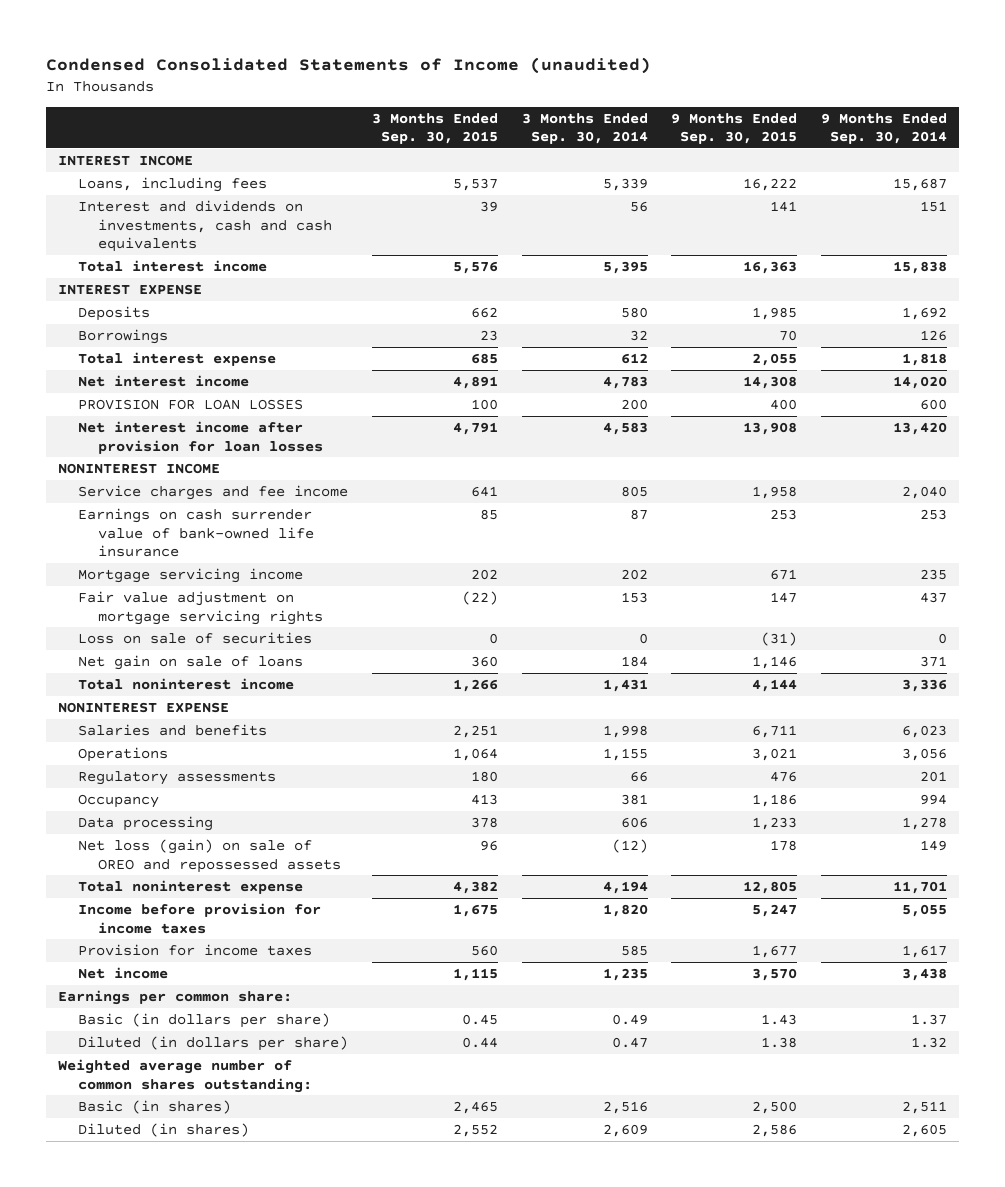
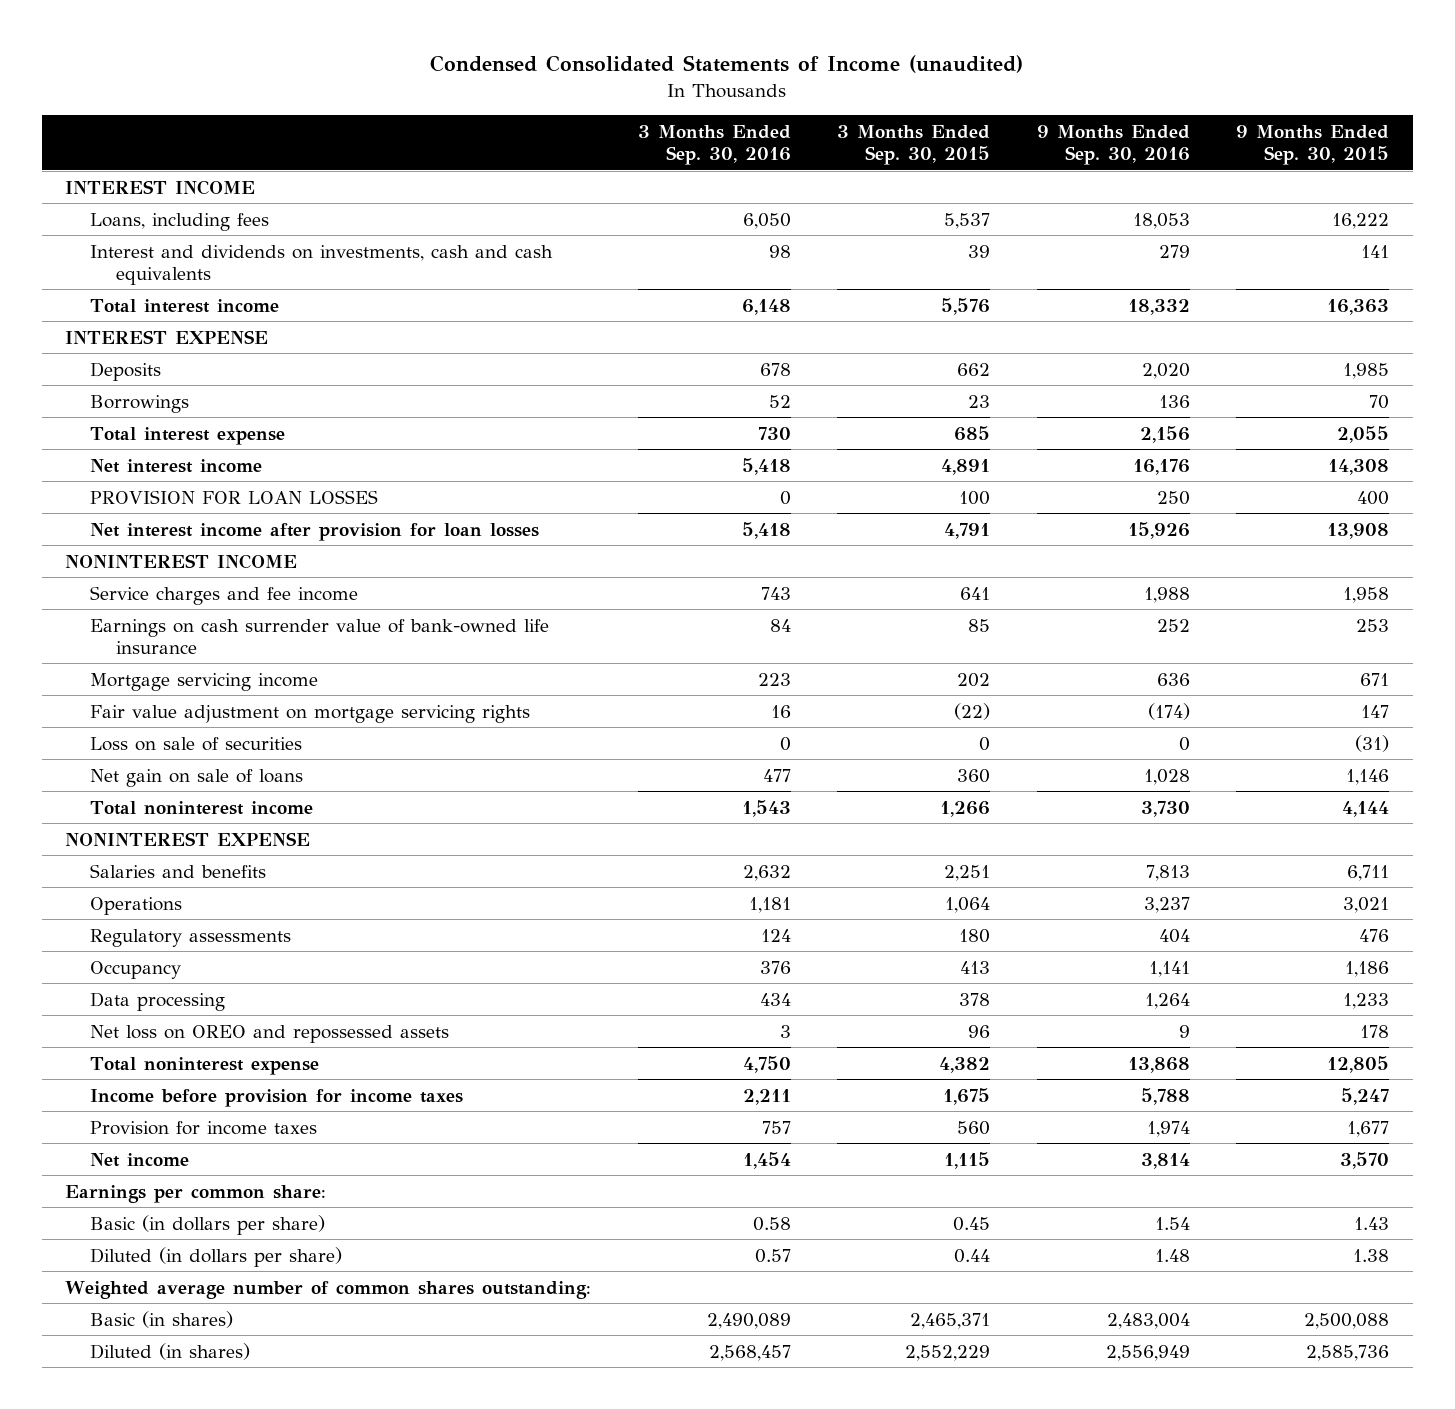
- | 3 Months Ended Sep. 30, 2015 | 3 Months Ended Sep. 30, 2014 | 9 Months Ended Sep. 30, 2015 | 9 Months Ended Sep. 30, 2014
+ | 3 Months Ended Sep. 30, 2016 | 3 Months Ended Sep. 30, 2015 | 9 Months Ended Sep. 30, 2016 | 9 Months Ended Sep. 30, 2015
- Net loss (gain) on sale of OREO and repossessed assets | 96 | (12) | 178 | 149
+ Net loss on OREO and repossessed assets | 3 | 96 | 9 | 178
- Basic (in shares) | 2,465 | 2,516 | 2,500 | 2,511
- Diluted (in shares) | 2,552 | 2,609 | 2,586 | 2,605
+ Basic (in shares) | 2,490,089 | 2,465,371 | 2,483,004 | 2,500,088
+ Diluted (in shares) | 2,568,457 | 2,552,229 | 2,556,949 | 2,585,736

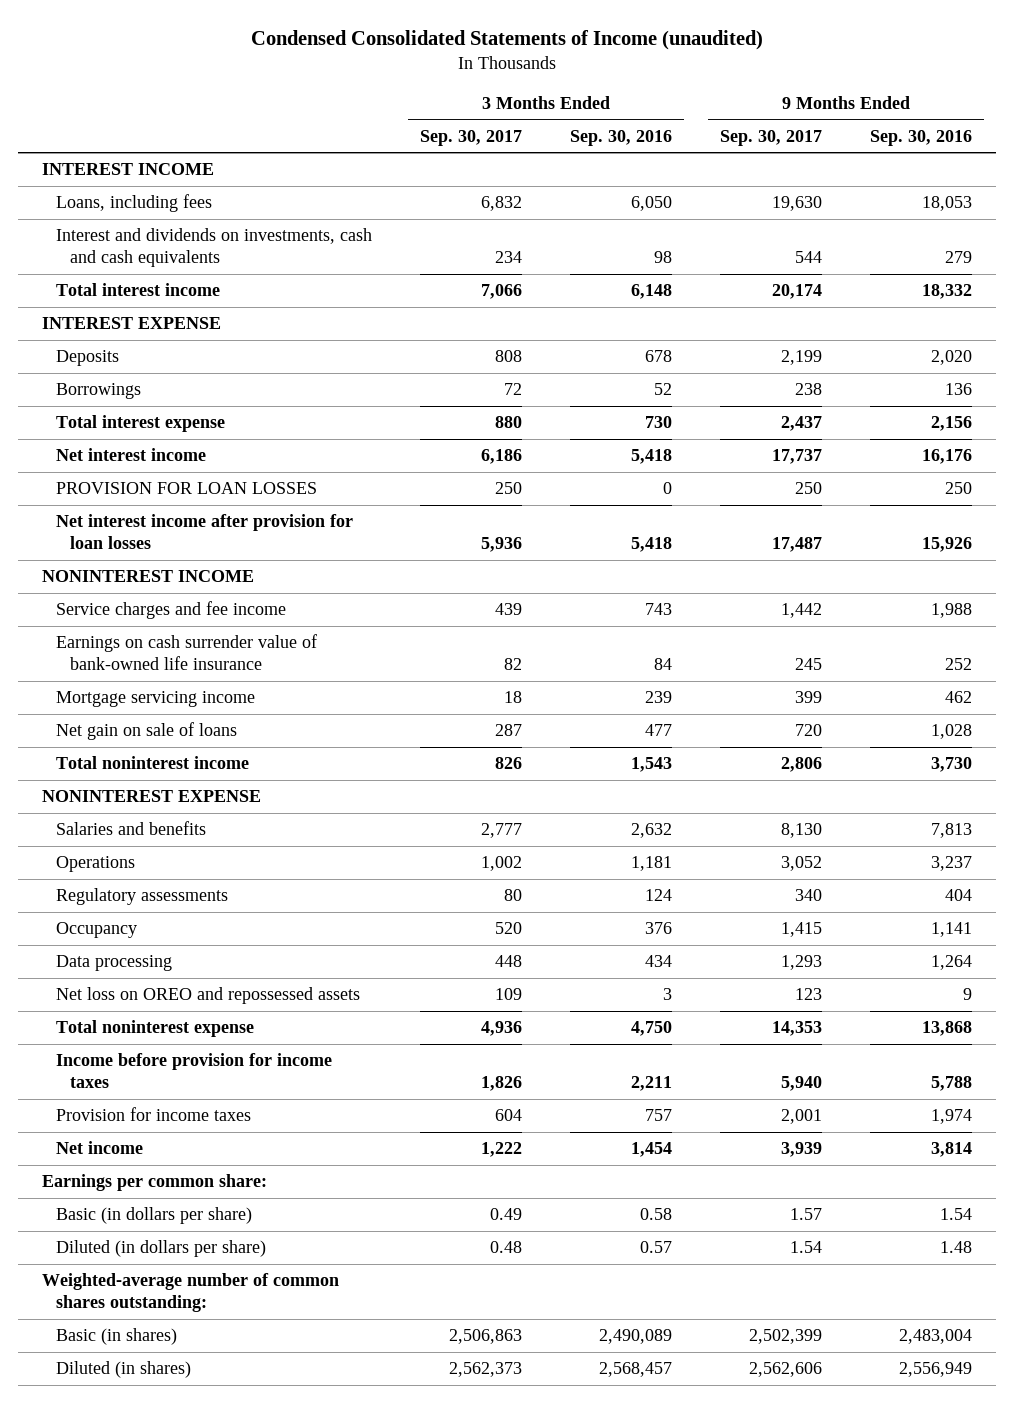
- | 3 Months Ended Sep. 30, 2016 | 3 Months Ended Sep. 30, 2015 | 9 Months Ended Sep. 30, 2016 | 9 Months Ended Sep. 30, 2015
+ | 3 Months Ended Sep. 30, 2017 | 3 Months Ended Sep. 30, 2016 | 9 Months Ended Sep. 30, 2017 | 9 Months Ended Sep. 30, 2016
- Mortgage servicing income | 223 | 202 | 636 | 671
- Fair value adjustment on mortgage servicing rights | 16 | (22) | (174) | 147
- Loss on sale of securities | 0 | 0 | 0 | (31)
+ Mortgage servicing income | 18 | 239 | 399 | 462
- Weighted average number of common shares outstanding:
+ Weighted-average number of common shares outstanding:

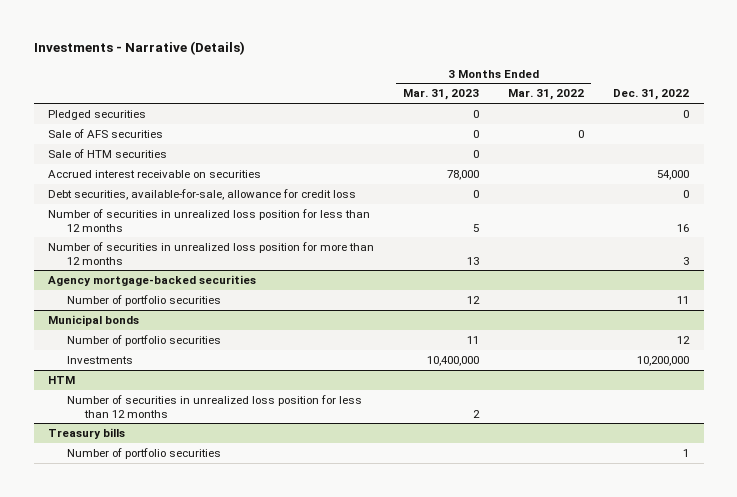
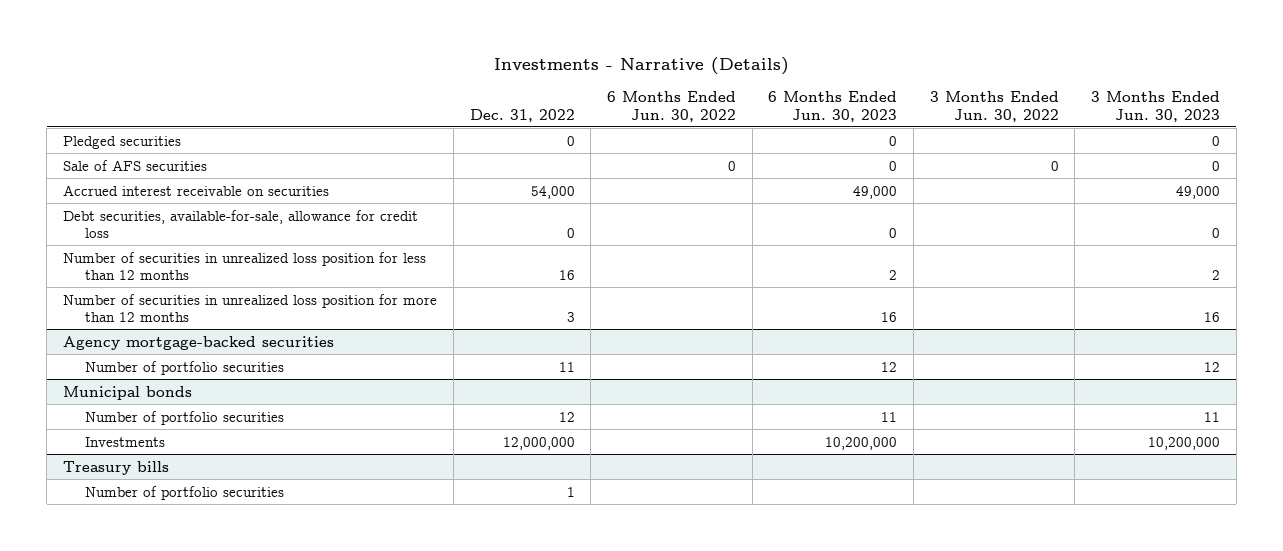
- | 3 Months Ended Mar. 31, 2023 | 3 Months Ended Mar. 31, 2022 | Dec. 31, 2022
+ | Dec. 31, 2022 | 6 Months Ended Jun. 30, 2022 | 6 Months Ended Jun. 30, 2023 | 3 Months Ended Jun. 30, 2022 | 3 Months Ended Jun. 30, 2023
- Sale of HTM securities | 0 | |
@ Municipal bonds
- Investments | 10,400,000 | | 10,200,000
- HTM
- Number of securities in unrealized loss position for less than 12 months | 2 | |
@ Municipal bonds
+ Investments | 12,000,000 | | 10,200,000 | | 10,200,000

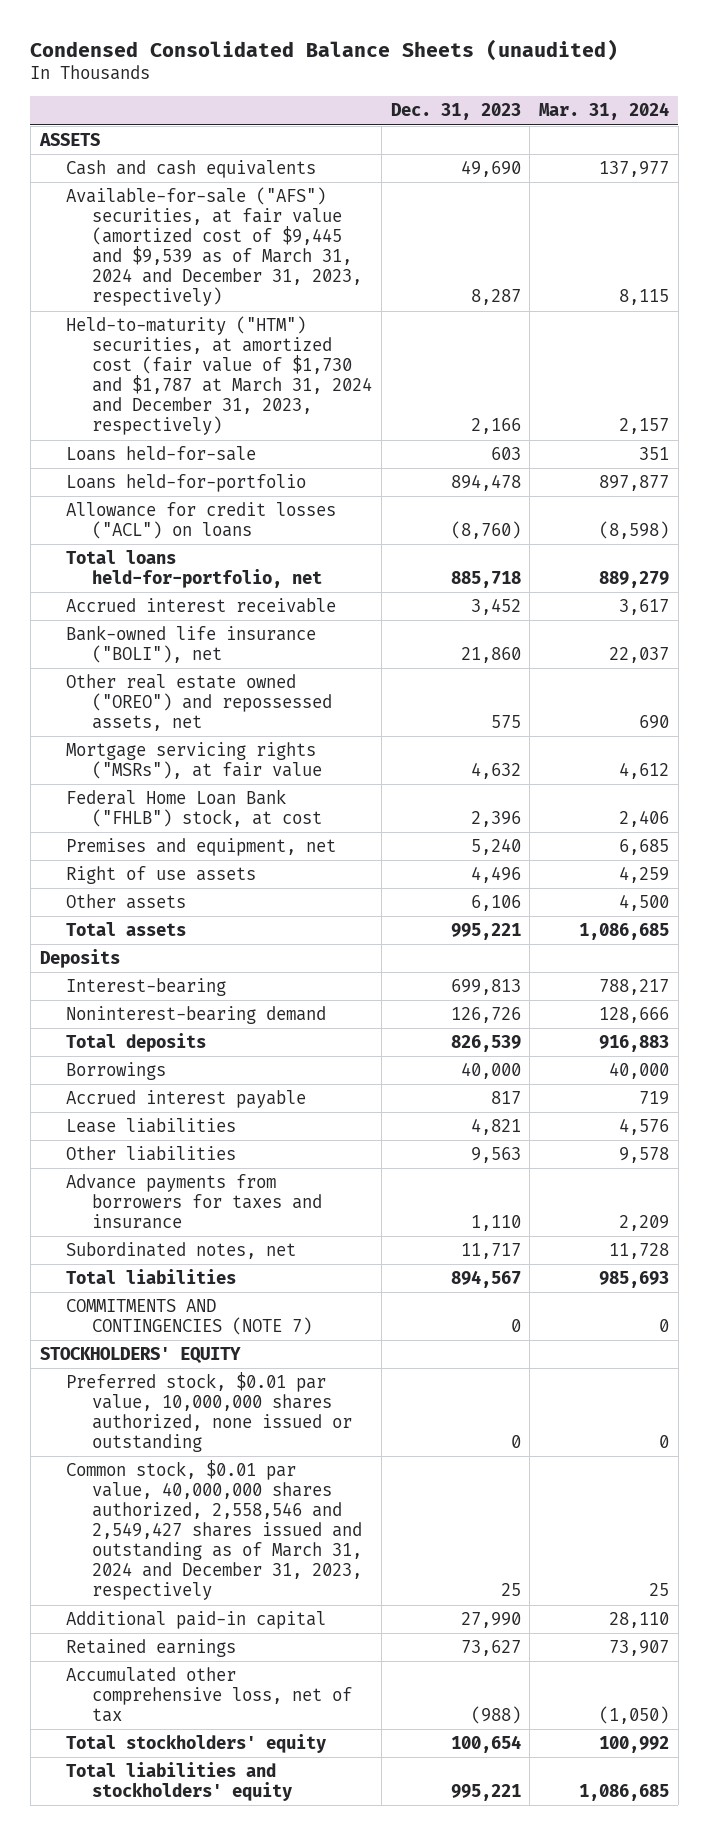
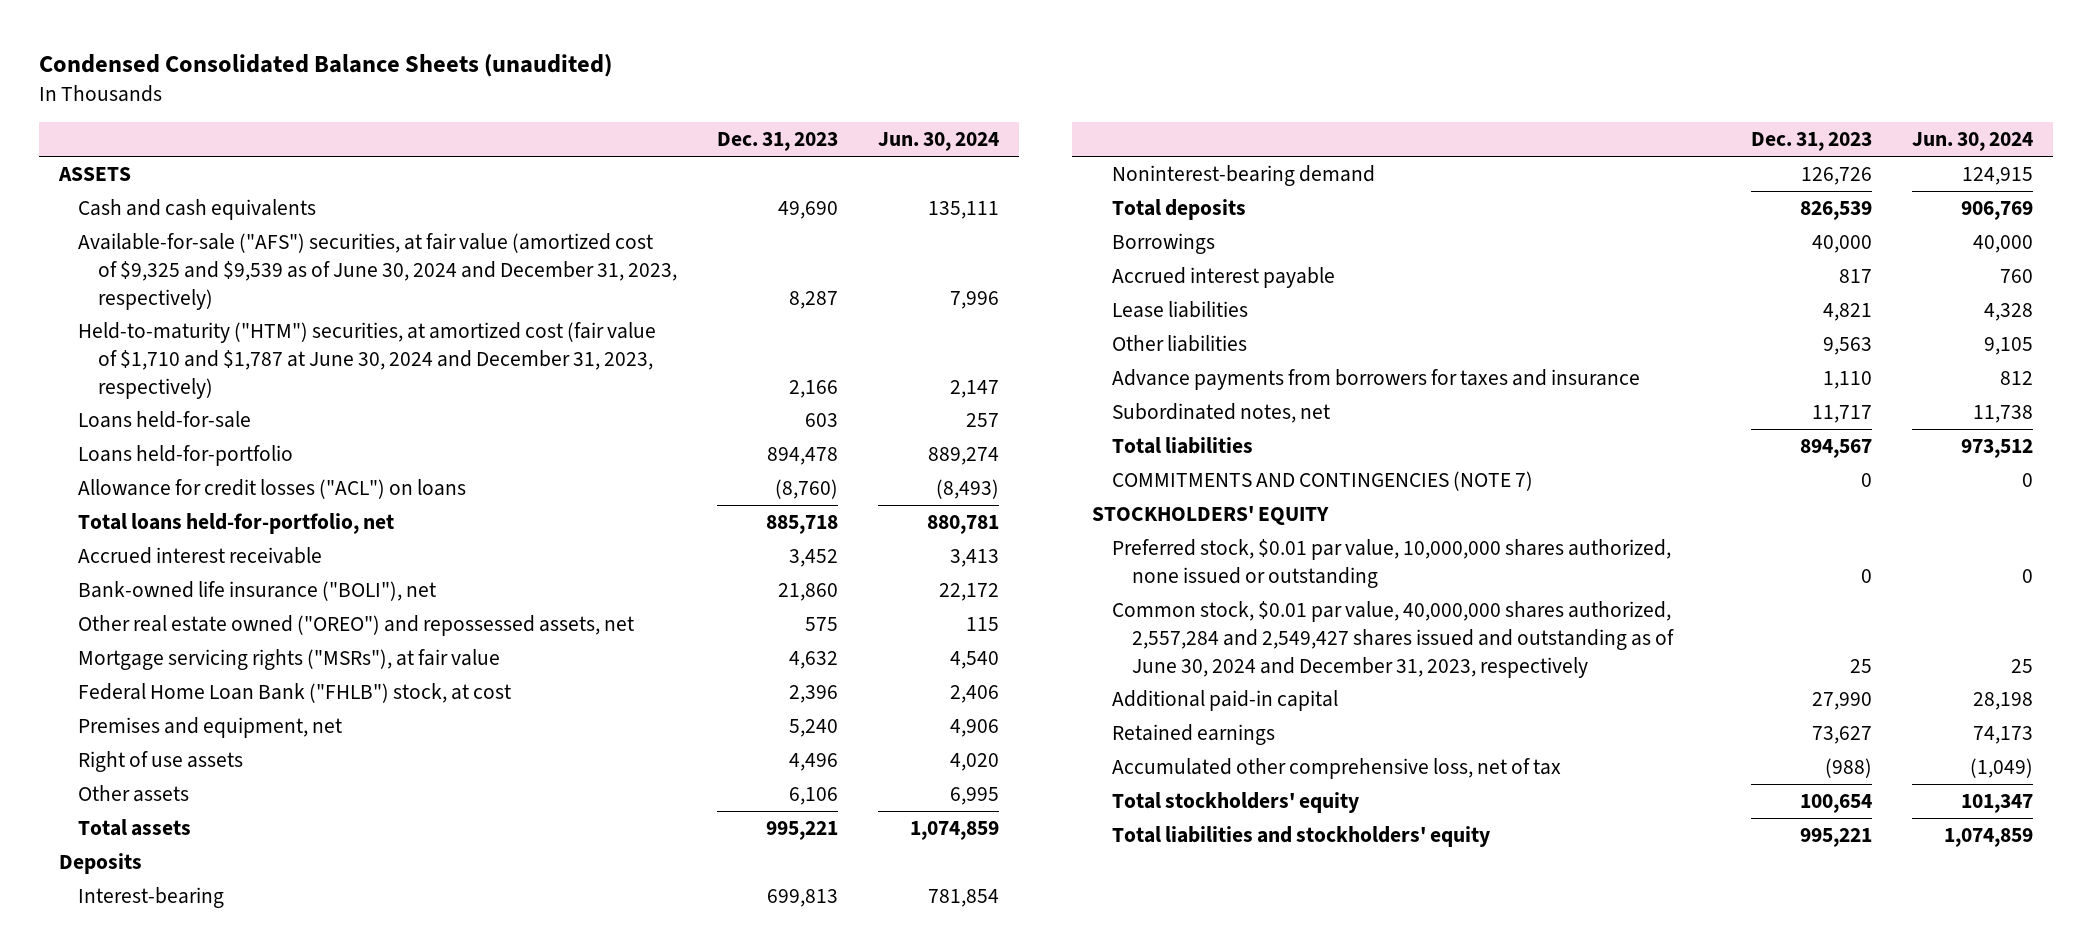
- | Dec. 31, 2023 | Mar. 31, 2024
+ | Dec. 31, 2023 | Jun. 30, 2024
- Available-for-sale ("AFS") securities, at fair value (amortized cost of $9,445 and $9,539 as of March 31, 2024 and December 31, 2023, respectively) | 8,287 | 8,115
- Held-to-maturity ("HTM") securities, at amortized cost (fair value of $1,730 and $1,787 at March 31, 2024 and December 31, 2023, respectively) | 2,166 | 2,157
+ Available-for-sale ("AFS") securities, at fair value (amortized cost of $9,325 and $9,539 as of June 30, 2024 and December 31, 2023, respectively) | 8,287 | 7,996
+ Held-to-maturity ("HTM") securities, at amortized cost (fair value of $1,710 and $1,787 at June 30, 2024 and December 31, 2023, respectively) | 2,166 | 2,147
- Common stock, $0.01 par value, 40,000,000 shares authorized, 2,558,546 and 2,549,427 shares issued and outstanding as of March 31, 2024 and December 31, 2023, respectively | 25 | 25
+ Common stock, $0.01 par value, 40,000,000 shares authorized, 2,557,284 and 2,549,427 shares issued and outstanding as of June 30, 2024 and December 31, 2023, respectively | 25 | 25

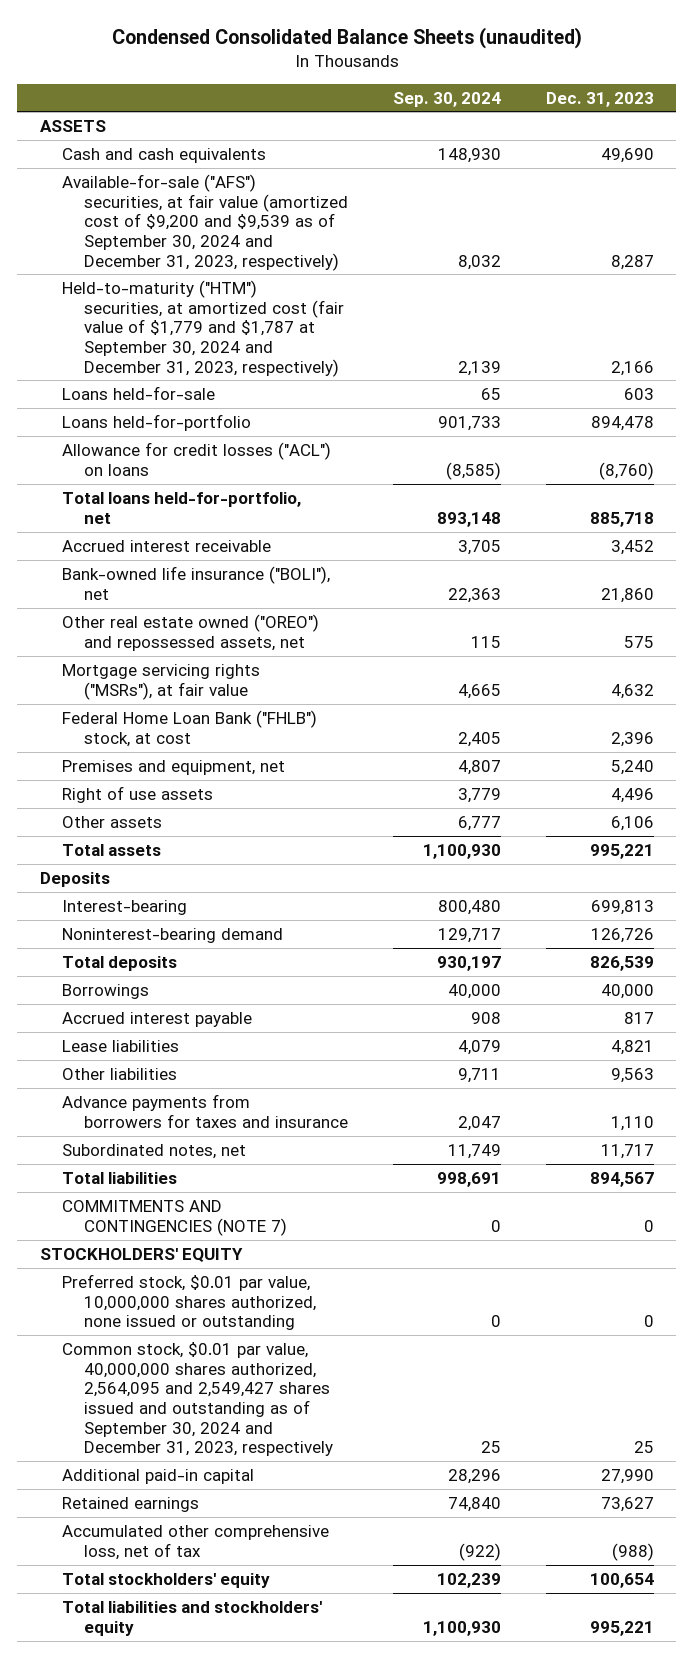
- | Dec. 31, 2023 | Jun. 30, 2024
+ | Sep. 30, 2024 | Dec. 31, 2023
- Available-for-sale ("AFS") securities, at fair value (amortized cost of $9,325 and $9,539 as of June 30, 2024 and December 31, 2023, respectively) | 8,287 | 7,996
- Held-to-maturity ("HTM") securities, at amortized cost (fair value of $1,710 and $1,787 at June 30, 2024 and December 31, 2023, respectively) | 2,166 | 2,147
+ Available-for-sale ("AFS") securities, at fair value (amortized cost of $9,200 and $9,539 as of September 30, 2024 and December 31, 2023, respectively) | 8,032 | 8,287
+ Held-to-maturity ("HTM") securities, at amortized cost (fair value of $1,779 and $1,787 at September 30, 2024 and December 31, 2023, respectively) | 2,139 | 2,166
- Common stock, $0.01 par value, 40,000,000 shares authorized, 2,557,284 and 2,549,427 shares issued and outstanding as of June 30, 2024 and December 31, 2023, respectively | 25 | 25
+ Common stock, $0.01 par value, 40,000,000 shares authorized, 2,564,095 and 2,549,427 shares issued and outstanding as of September 30, 2024 and December 31, 2023, respectively | 25 | 25

